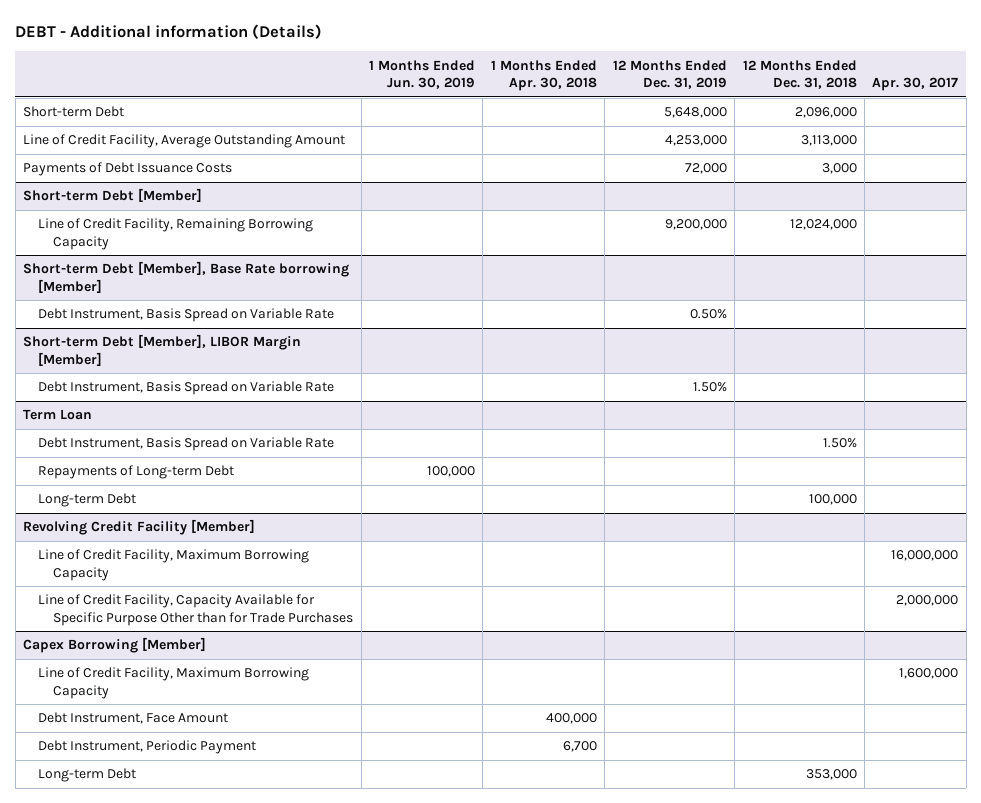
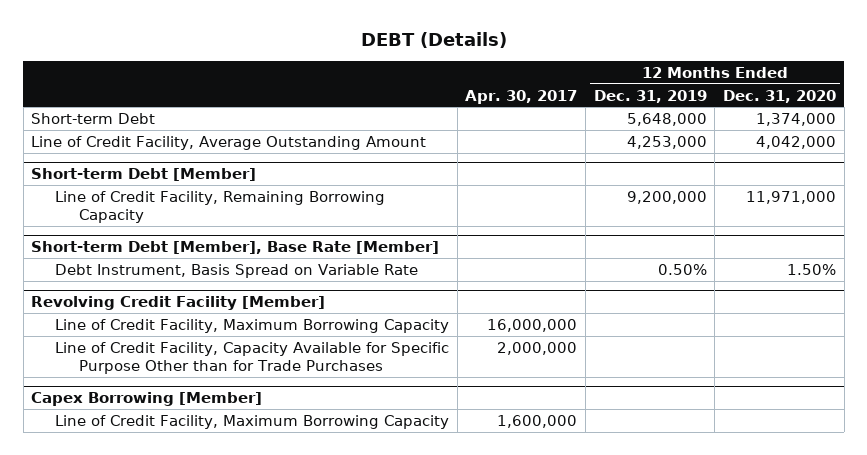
- DEBT - Additional information (Details)
+ DEBT (Details)
- | 1 Months Ended Jun. 30, 2019 | 1 Months Ended Apr. 30, 2018 | 12 Months Ended Dec. 31, 2019 | 12 Months Ended Dec. 31, 2018 | Apr. 30, 2017
+ | Apr. 30, 2017 | 12 Months Ended Dec. 31, 2019 | 12 Months Ended Dec. 31, 2020
- Payments of Debt Issuance Costs | | | 72,000 | 3,000 |
- Short-term Debt [Member], Base Rate borrowing [Member]
+ Short-term Debt [Member], Base Rate [Member]
- Short-term Debt [Member], LIBOR Margin [Member]
- Debt Instrument, Basis Spread on Variable Rate | | | 1.50% | |
- Term Loan
- Debt Instrument, Basis Spread on Variable Rate | | | | 1.50% |
- Repayments of Long-term Debt | 100,000 | | | |
- Long-term Debt | | | | 100,000 |
@ Capex Borrowing [Member]
- Debt Instrument, Face Amount | | 400,000 | | |
- Debt Instrument, Periodic Payment | | 6,700 | | |
- Long-term Debt | | | | 353,000 |

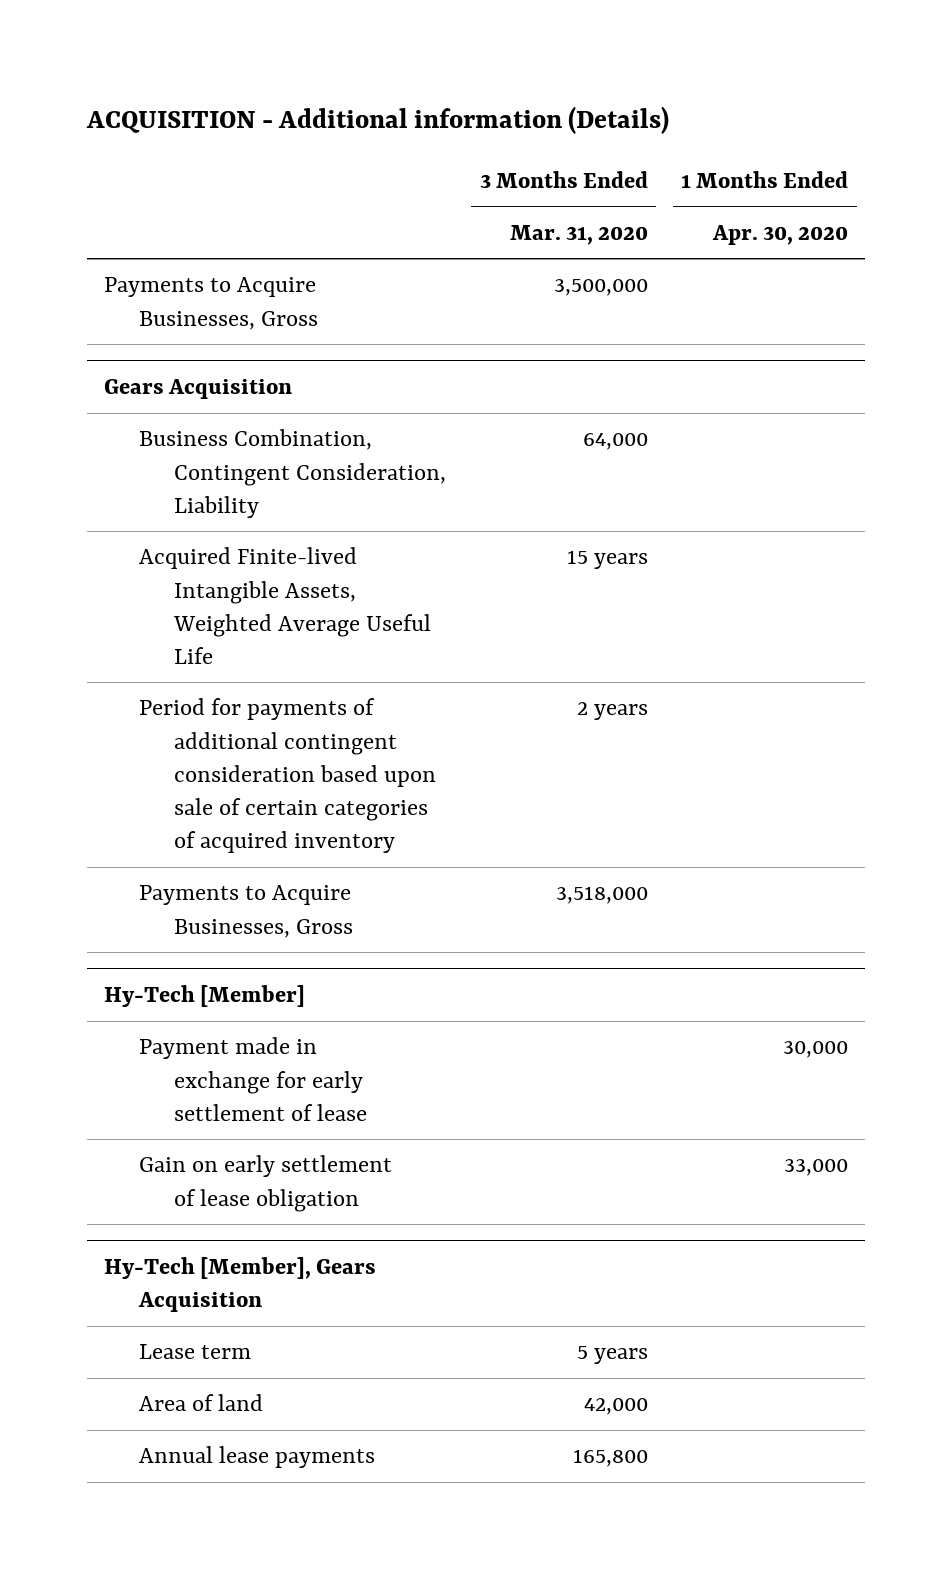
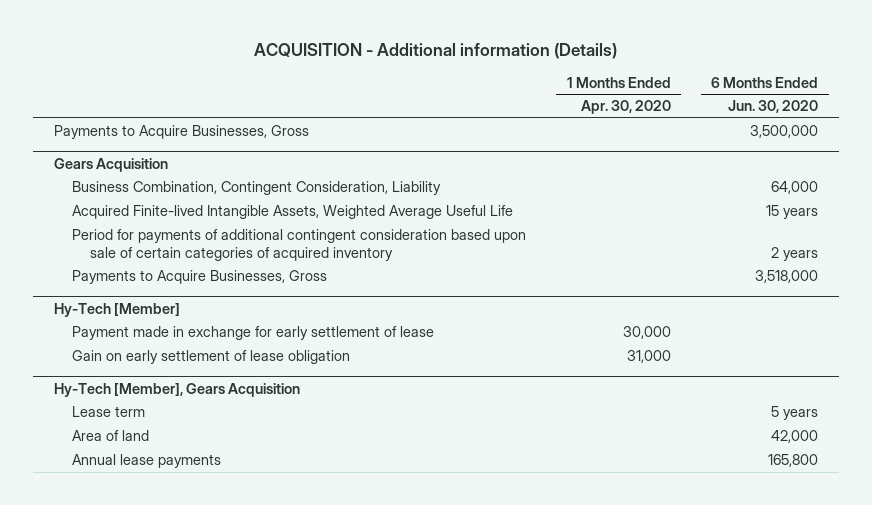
- | 3 Months Ended Mar. 31, 2020 | 1 Months Ended Apr. 30, 2020
+ | 1 Months Ended Apr. 30, 2020 | 6 Months Ended Jun. 30, 2020
@ Hy-Tech [Member]
- Gain on early settlement of lease obligation | | 33,000
+ Gain on early settlement of lease obligation | 31,000 |

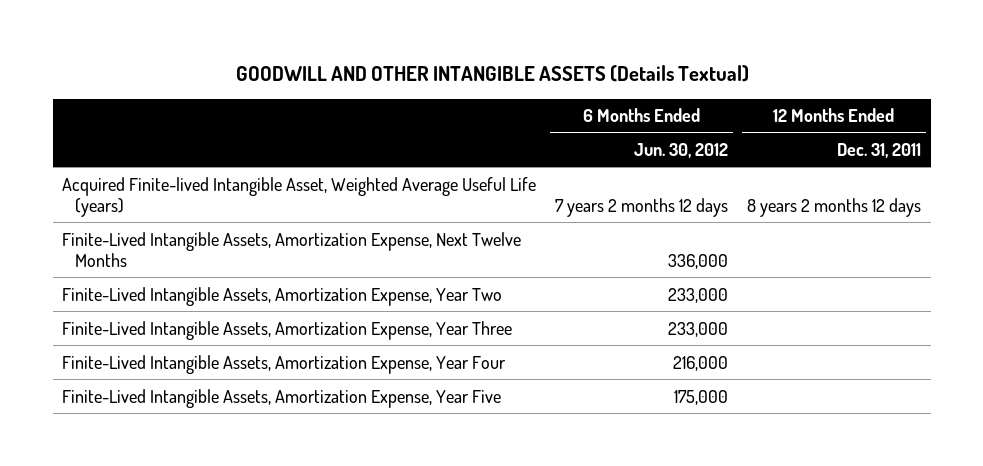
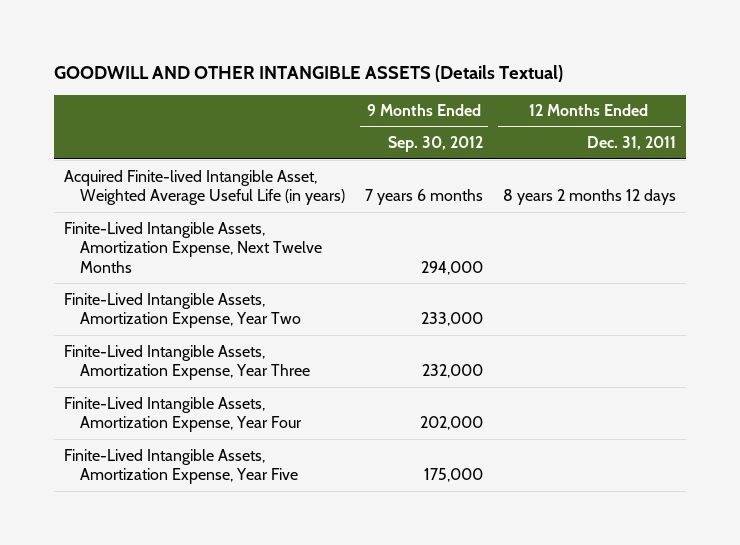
- | 6 Months Ended Jun. 30, 2012 | 12 Months Ended Dec. 31, 2011
+ | 9 Months Ended Sep. 30, 2012 | 12 Months Ended Dec. 31, 2011
- Acquired Finite-lived Intangible Asset, Weighted Average Useful Life (years) | 7 years 2 months 12 days | 8 years 2 months 12 days
+ Acquired Finite-lived Intangible Asset, Weighted Average Useful Life (in years) | 7 years 6 months | 8 years 2 months 12 days

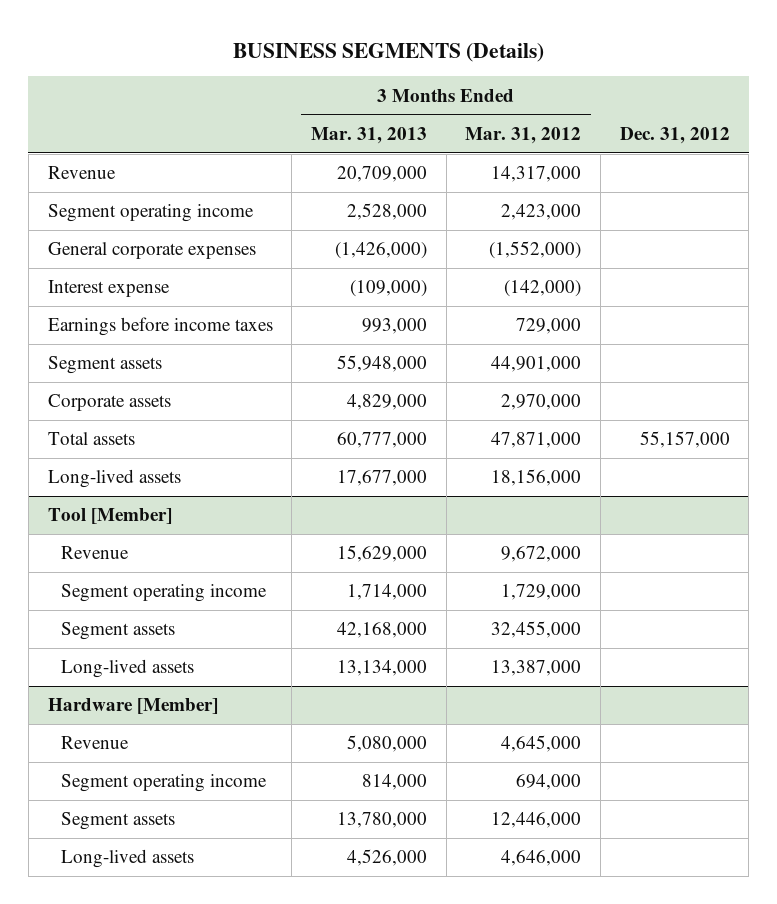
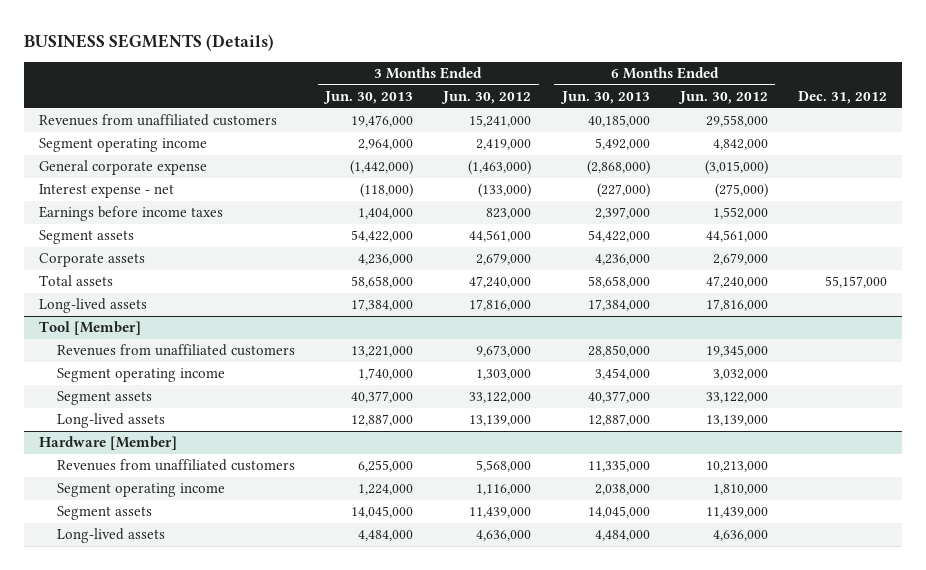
- | 3 Months Ended Mar. 31, 2013 | 3 Months Ended Mar. 31, 2012 | Dec. 31, 2012
+ | 3 Months Ended Jun. 30, 2013 | 3 Months Ended Jun. 30, 2012 | 6 Months Ended Jun. 30, 2013 | 6 Months Ended Jun. 30, 2012 | Dec. 31, 2012
- Revenue | 20,709,000 | 14,317,000 |
+ Revenues from unaffiliated customers | 19,476,000 | 15,241,000 | 40,185,000 | 29,558,000 |
- General corporate expenses | (1,426,000) | (1,552,000) |
- Interest expense | (109,000) | (142,000) |
+ General corporate expense | (1,442,000) | (1,463,000) | (2,868,000) | (3,015,000) |
+ Interest expense - net | (118,000) | (133,000) | (227,000) | (275,000) |
@ Tool [Member]
- Revenue | 15,629,000 | 9,672,000 |
+ Revenues from unaffiliated customers | 13,221,000 | 9,673,000 | 28,850,000 | 19,345,000 |
@ Hardware [Member]
- Revenue | 5,080,000 | 4,645,000 |
+ Revenues from unaffiliated customers | 6,255,000 | 5,568,000 | 11,335,000 | 10,213,000 |

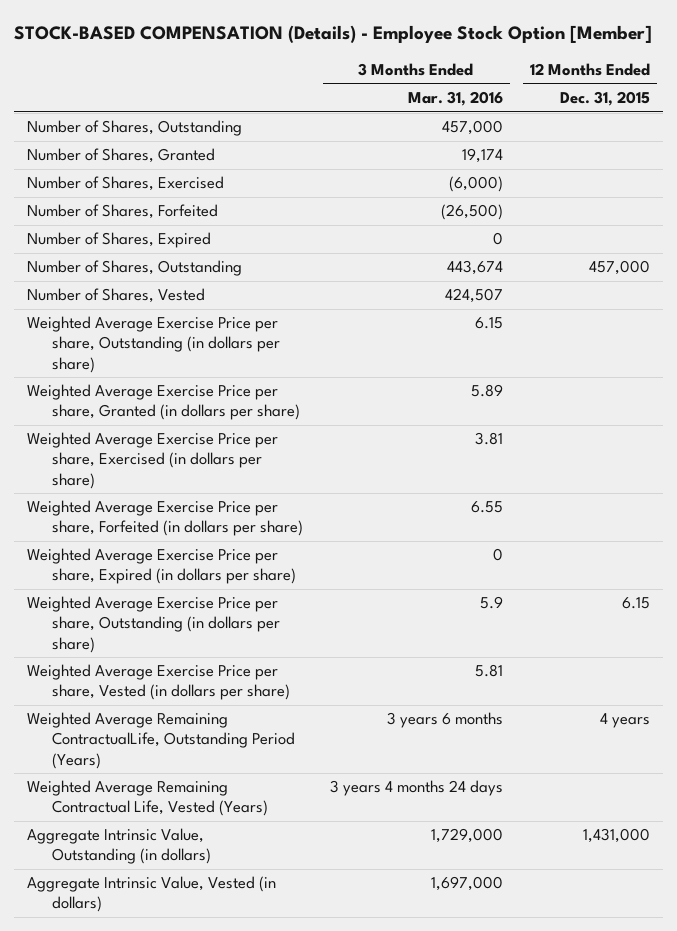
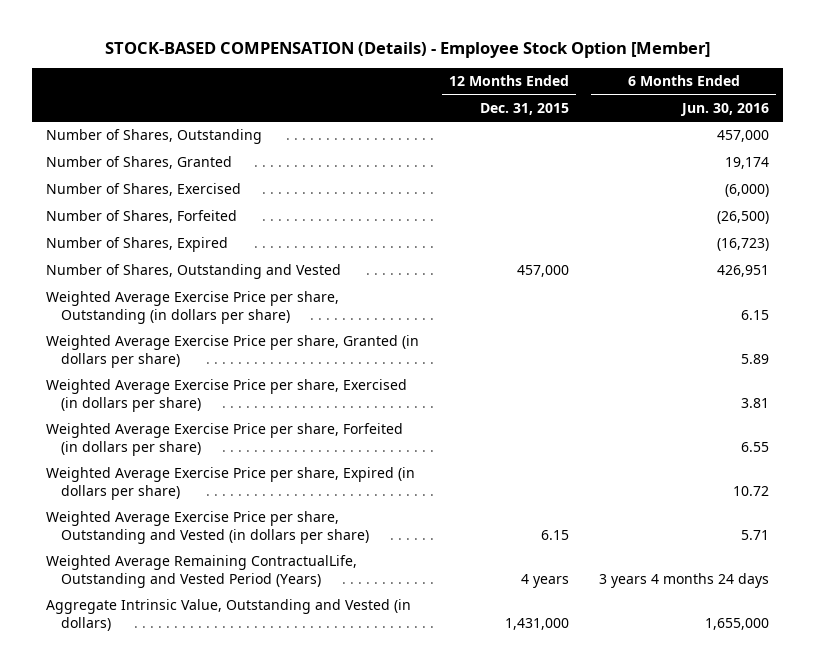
- | 3 Months Ended Mar. 31, 2016 | 12 Months Ended Dec. 31, 2015
+ | 12 Months Ended Dec. 31, 2015 | 6 Months Ended Jun. 30, 2016
- Number of Shares, Outstanding | 443,674 | 457,000
- Number of Shares, Vested | 424,507 |
+ Number of Shares, Outstanding and Vested | 457,000 | 426,951
- Weighted Average Exercise Price per share, Outstanding (in dollars per share) | 5.9 | 6.15
- Weighted Average Exercise Price per share, Vested (in dollars per share) | 5.81 |
- Weighted Average Remaining ContractualLife, Outstanding Period (Years) | 3 years 6 months | 4 years
- Weighted Average Remaining Contractual Life, Vested (Years) | 3 years 4 months 24 days |
- Aggregate Intrinsic Value, Outstanding (in dollars) | 1,729,000 | 1,431,000
- Aggregate Intrinsic Value, Vested (in dollars) | 1,697,000 |
+ Weighted Average Exercise Price per share, Outstanding and Vested (in dollars per share) | 6.15 | 5.71
+ Weighted Average Remaining ContractualLife, Outstanding and Vested Period (Years) | 4 years | 3 years 4 months 24 days
+ Aggregate Intrinsic Value, Outstanding and Vested (in dollars) | 1,431,000 | 1,655,000

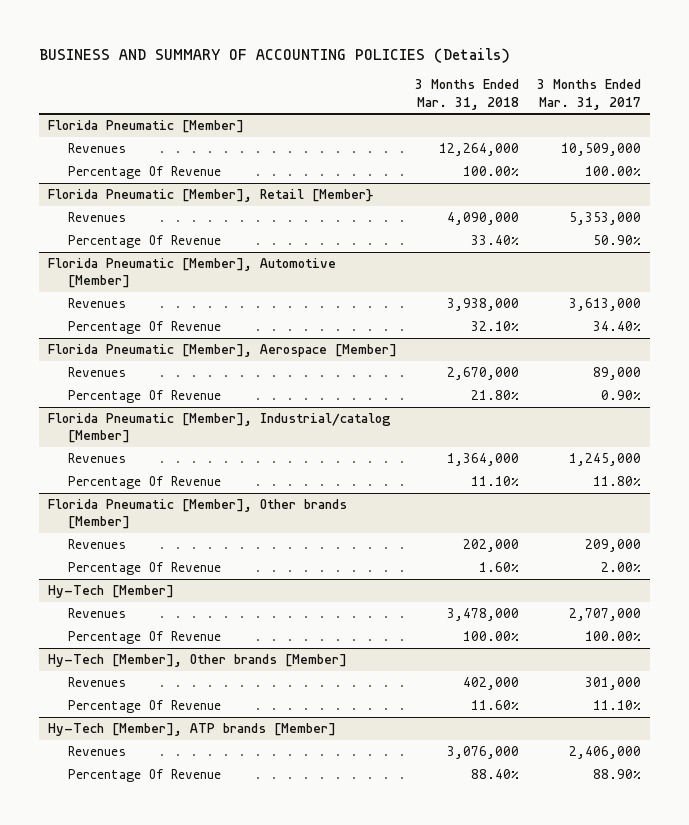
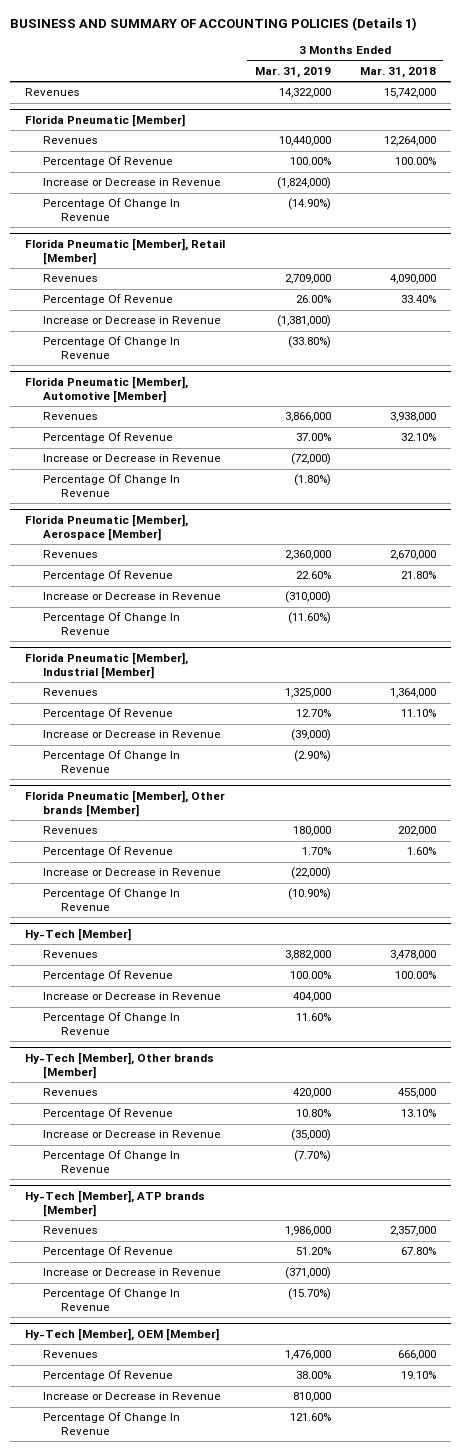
- BUSINESS AND SUMMARY OF ACCOUNTING POLICIES (Details)
+ BUSINESS AND SUMMARY OF ACCOUNTING POLICIES (Details 1)
- | 3 Months Ended Mar. 31, 2018 | 3 Months Ended Mar. 31, 2017
+ | 3 Months Ended Mar. 31, 2019 | 3 Months Ended Mar. 31, 2018
+ Revenues | 14,322,000 | 15,742,000
- Florida Pneumatic [Member], Retail [Member}
@ Florida Pneumatic [Member]
+ Increase or Decrease in Revenue | (1,824,000) |
+ Percentage Of Change In Revenue | (14.90%) |
+ Florida Pneumatic [Member], Retail [Member]
+ Increase or Decrease in Revenue | (1,381,000) |
+ Percentage Of Change In Revenue | (33.80%) |
@ Florida Pneumatic [Member], Automotive [Member]
+ Increase or Decrease in Revenue | (72,000) |
+ Percentage Of Change In Revenue | (1.80%) |
- Florida Pneumatic [Member], Industrial/catalog [Member]
@ Florida Pneumatic [Member], Aerospace [Member]
+ Increase or Decrease in Revenue | (310,000) |
+ Percentage Of Change In Revenue | (11.60%) |
+ Florida Pneumatic [Member], Industrial [Member]
+ Increase or Decrease in Revenue | (39,000) |
+ Percentage Of Change In Revenue | (2.90%) |
@ Florida Pneumatic [Member], Other brands [Member]
+ Increase or Decrease in Revenue | (22,000) |
+ Percentage Of Change In Revenue | (10.90%) |
@ Hy-Tech [Member]
+ Increase or Decrease in Revenue | 404,000 |
+ Percentage Of Change In Revenue | 11.60% |
@ Hy-Tech [Member], Other brands [Member]
- Revenues | 402,000 | 301,000
- Percentage Of Revenue | 11.60% | 11.10%
+ Revenues | 420,000 | 455,000
+ Percentage Of Revenue | 10.80% | 13.10%
+ Increase or Decrease in Revenue | (35,000) |
+ Percentage Of Change In Revenue | (7.70%) |
@ Hy-Tech [Member], ATP brands [Member]
- Revenues | 3,076,000 | 2,406,000
- Percentage Of Revenue | 88.40% | 88.90%
+ Revenues | 1,986,000 | 2,357,000
+ Percentage Of Revenue | 51.20% | 67.80%
+ Increase or Decrease in Revenue | (371,000) |
+ Percentage Of Change In Revenue | (15.70%) |
+ Hy-Tech [Member], OEM [Member]
+ Revenues | 1,476,000 | 666,000
+ Percentage Of Revenue | 38.00% | 19.10%
+ Increase or Decrease in Revenue | 810,000 |
+ Percentage Of Change In Revenue | 121.60% |

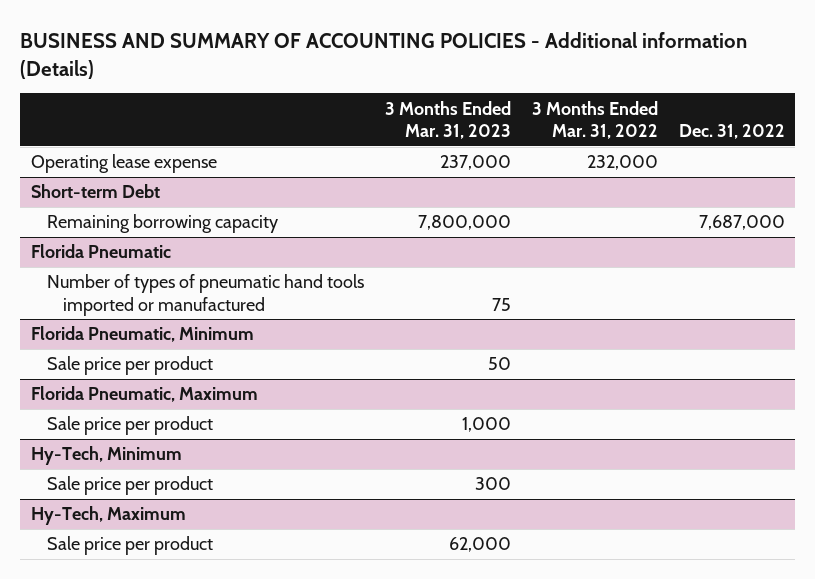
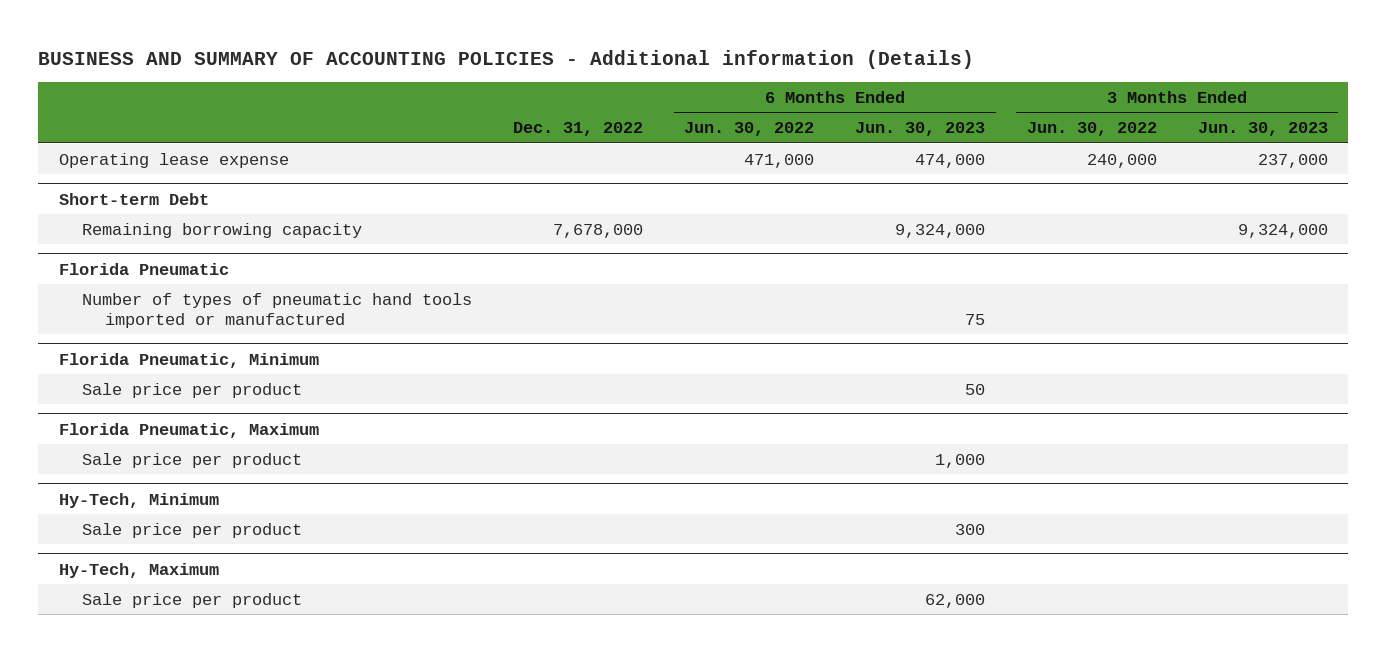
- | 3 Months Ended Mar. 31, 2023 | 3 Months Ended Mar. 31, 2022 | Dec. 31, 2022
+ | Dec. 31, 2022 | 6 Months Ended Jun. 30, 2022 | 6 Months Ended Jun. 30, 2023 | 3 Months Ended Jun. 30, 2022 | 3 Months Ended Jun. 30, 2023
@ Short-term Debt
- Remaining borrowing capacity | 7,800,000 | | 7,687,000
+ Remaining borrowing capacity | 7,678,000 | | 9,324,000 | | 9,324,000

